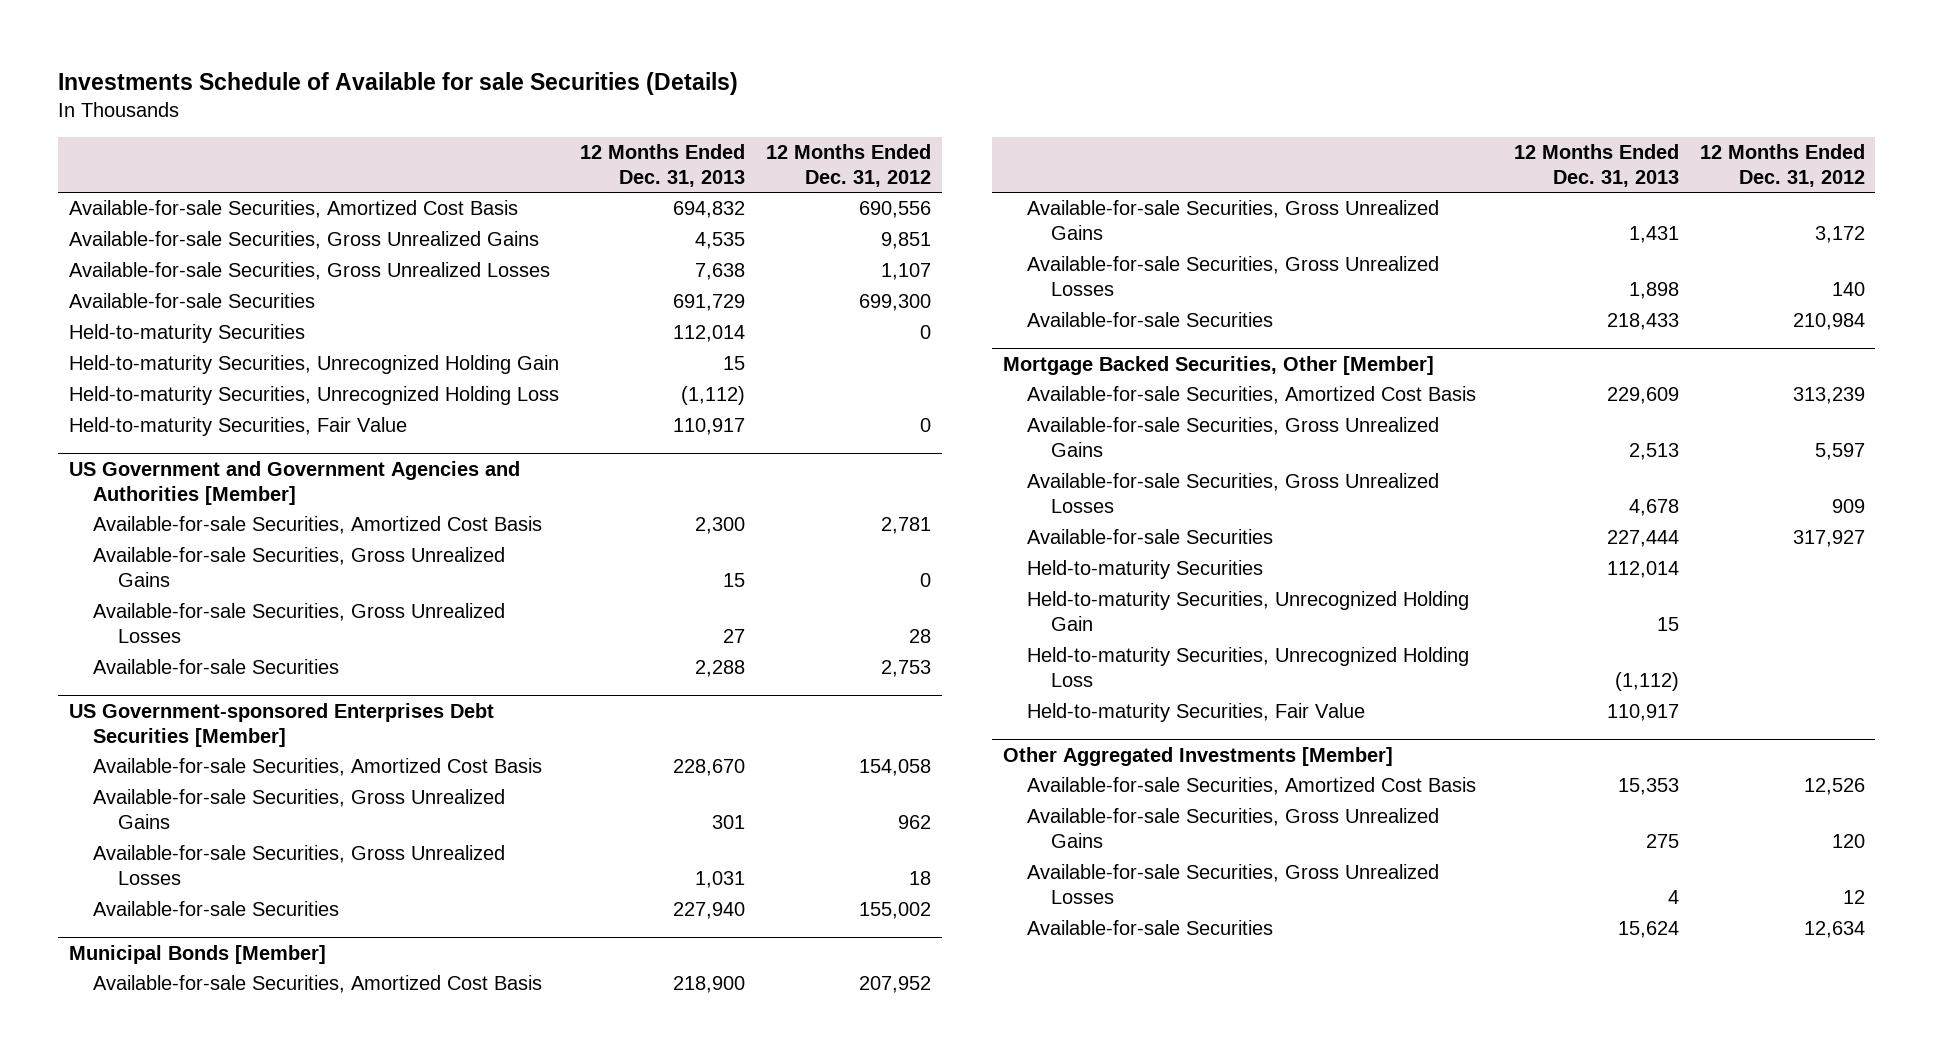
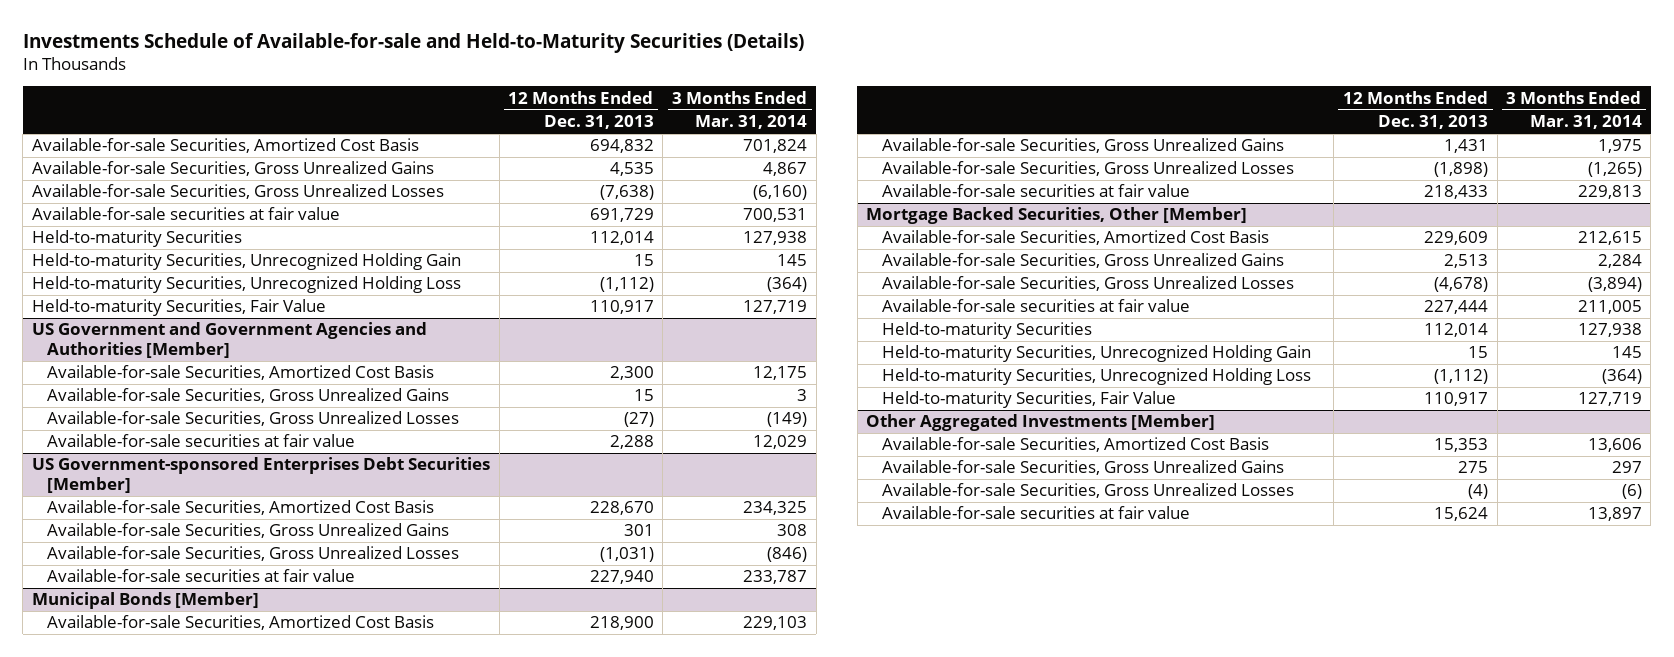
- Investments Schedule of Available for sale Securities (Details)
+ Investments Schedule of Available-for-sale and Held-to-Maturity Securities (Details)
- | 12 Months Ended Dec. 31, 2013 | 12 Months Ended Dec. 31, 2012
+ | 12 Months Ended Dec. 31, 2013 | 3 Months Ended Mar. 31, 2014
- Available-for-sale Securities, Gross Unrealized Losses | 7,638 | 1,107
- Available-for-sale Securities | 691,729 | 699,300
+ Available-for-sale Securities, Gross Unrealized Losses | (7,638) | (6,160)
+ Available-for-sale securities at fair value | 691,729 | 700,531
@ US Government and Government Agencies and Authorities [Member]
- Available-for-sale Securities, Gross Unrealized Losses | 27 | 28
- Available-for-sale Securities | 2,288 | 2,753
+ Available-for-sale Securities, Gross Unrealized Losses | (27) | (149)
+ Available-for-sale securities at fair value | 2,288 | 12,029
@ US Government-sponsored Enterprises Debt Securities [Member]
- Available-for-sale Securities, Gross Unrealized Losses | 1,031 | 18
- Available-for-sale Securities | 227,940 | 155,002
+ Available-for-sale Securities, Gross Unrealized Losses | (1,031) | (846)
+ Available-for-sale securities at fair value | 227,940 | 233,787
@ Municipal Bonds [Member]
- Available-for-sale Securities, Gross Unrealized Losses | 1,898 | 140
- Available-for-sale Securities | 218,433 | 210,984
+ Available-for-sale Securities, Gross Unrealized Losses | (1,898) | (1,265)
+ Available-for-sale securities at fair value | 218,433 | 229,813
@ Mortgage Backed Securities, Other [Member]
- Available-for-sale Securities, Gross Unrealized Losses | 4,678 | 909
- Available-for-sale Securities | 227,444 | 317,927
+ Available-for-sale Securities, Gross Unrealized Losses | (4,678) | (3,894)
+ Available-for-sale securities at fair value | 227,444 | 211,005
@ Other Aggregated Investments [Member]
- Available-for-sale Securities, Gross Unrealized Losses | 4 | 12
- Available-for-sale Securities | 15,624 | 12,634
+ Available-for-sale Securities, Gross Unrealized Losses | (4) | (6)
+ Available-for-sale securities at fair value | 15,624 | 13,897

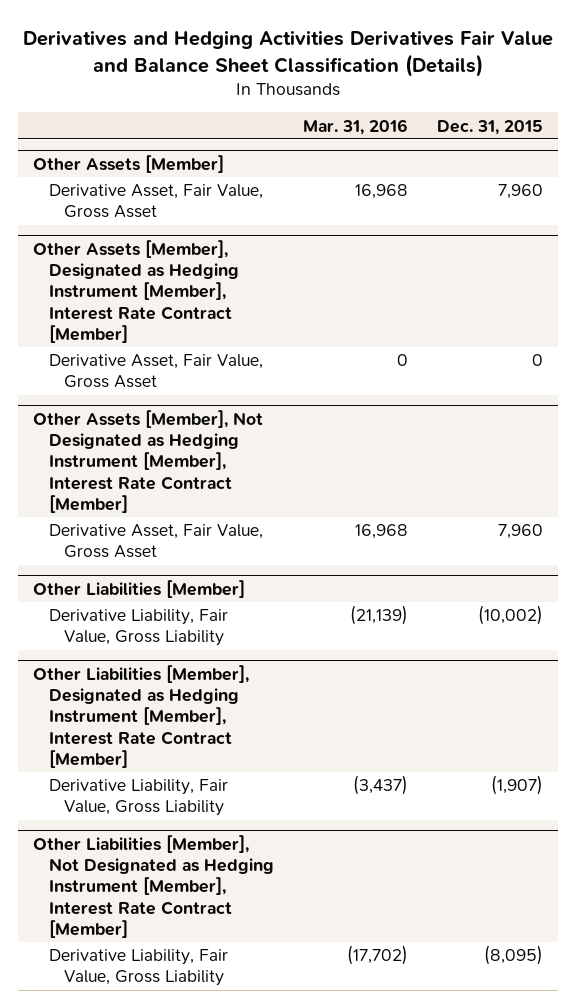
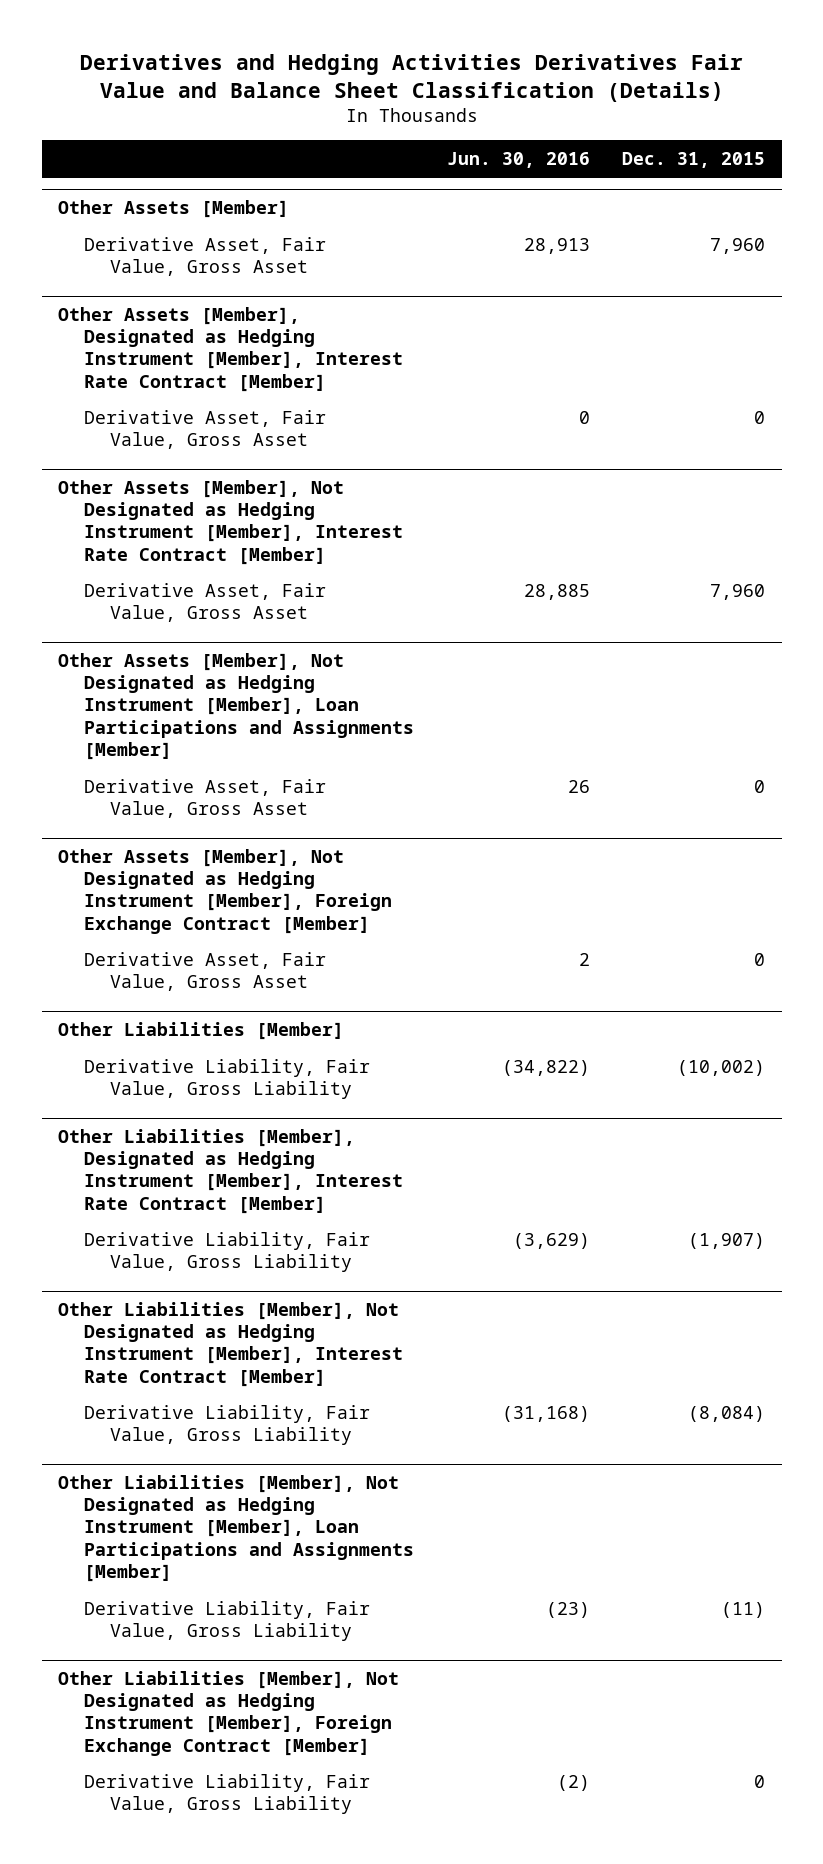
- | Mar. 31, 2016 | Dec. 31, 2015
+ | Jun. 30, 2016 | Dec. 31, 2015
+ Other Assets [Member], Not Designated as Hedging Instrument [Member], Loan Participations and Assignments [Member]
+ Derivative Asset, Fair Value, Gross Asset | 26 | 0
+ Other Assets [Member], Not Designated as Hedging Instrument [Member], Foreign Exchange Contract [Member]
+ Derivative Asset, Fair Value, Gross Asset | 2 | 0
@ Other Liabilities [Member], Not Designated as Hedging Instrument [Member], Interest Rate Contract [Member]
- Derivative Liability, Fair Value, Gross Liability | (17,702) | (8,095)
+ Derivative Liability, Fair Value, Gross Liability | (31,168) | (8,084)
+ Other Liabilities [Member], Not Designated as Hedging Instrument [Member], Loan Participations and Assignments [Member]
+ Derivative Liability, Fair Value, Gross Liability | (23) | (11)
+ Other Liabilities [Member], Not Designated as Hedging Instrument [Member], Foreign Exchange Contract [Member]
+ Derivative Liability, Fair Value, Gross Liability | (2) | 0

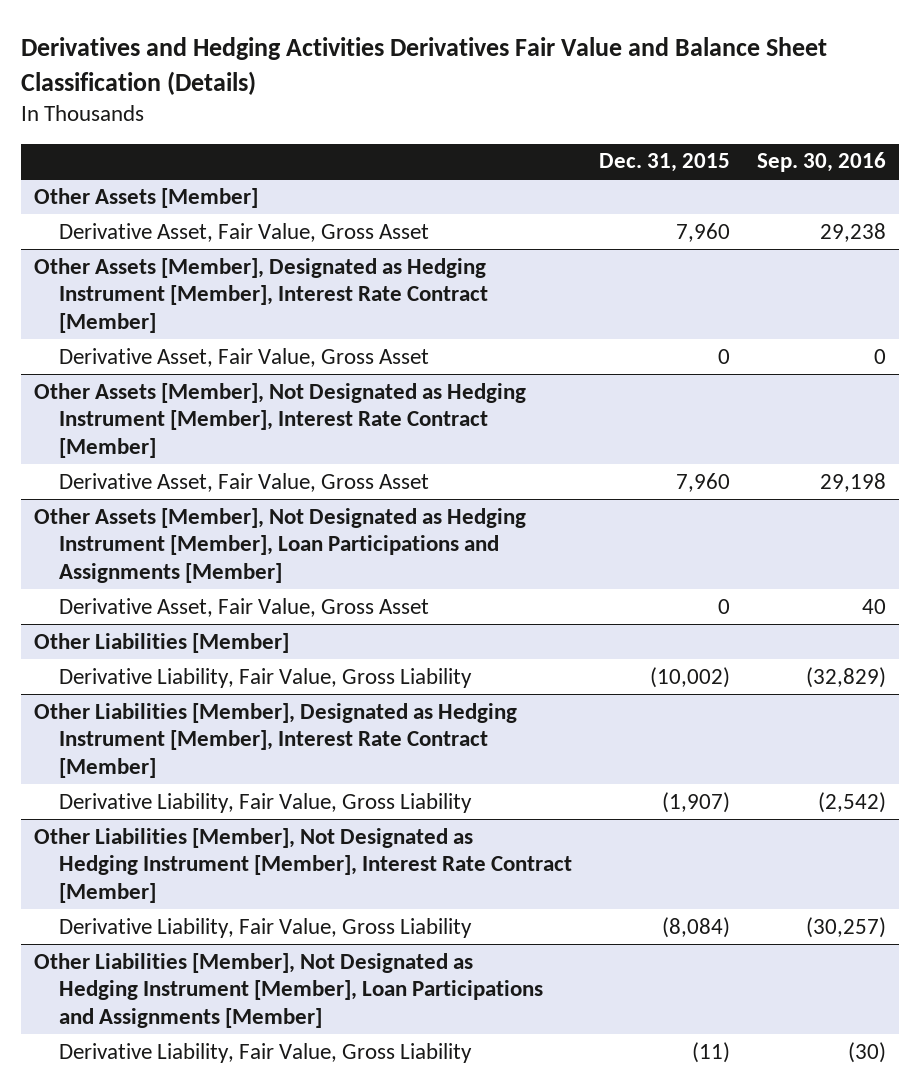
- | Jun. 30, 2016 | Dec. 31, 2015
+ | Dec. 31, 2015 | Sep. 30, 2016
- Other Assets [Member], Not Designated as Hedging Instrument [Member], Foreign Exchange Contract [Member]
- Derivative Asset, Fair Value, Gross Asset | 2 | 0
- Other Liabilities [Member], Not Designated as Hedging Instrument [Member], Foreign Exchange Contract [Member]
- Derivative Liability, Fair Value, Gross Liability | (2) | 0

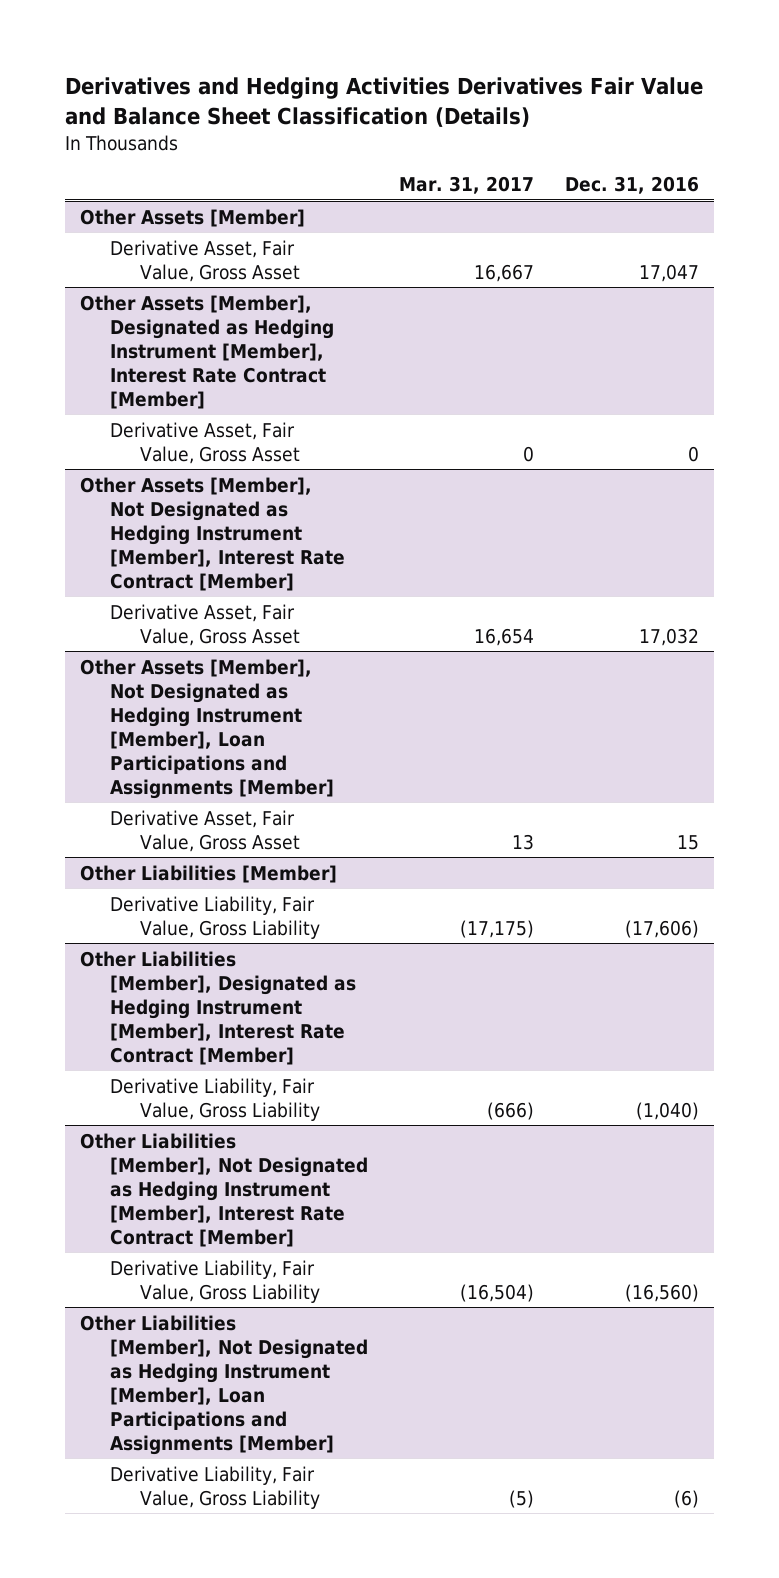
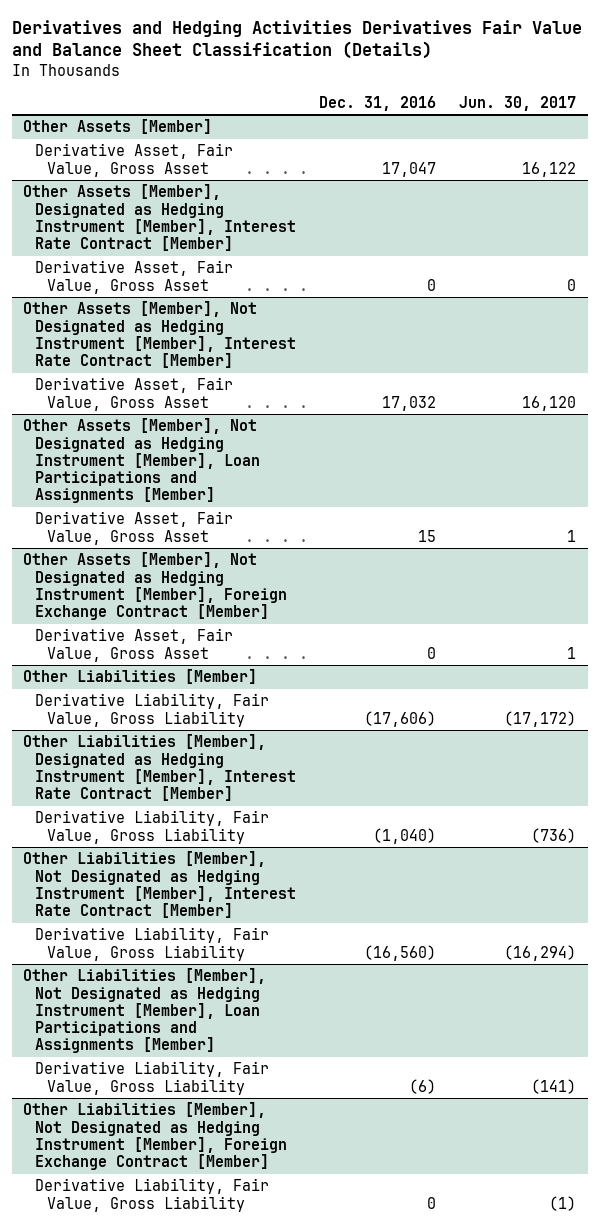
- | Mar. 31, 2017 | Dec. 31, 2016
+ | Dec. 31, 2016 | Jun. 30, 2017
+ Other Assets [Member], Not Designated as Hedging Instrument [Member], Foreign Exchange Contract [Member]
+ Derivative Asset, Fair Value, Gross Asset | 0 | 1
+ Other Liabilities [Member], Not Designated as Hedging Instrument [Member], Foreign Exchange Contract [Member]
+ Derivative Liability, Fair Value, Gross Liability | 0 | (1)

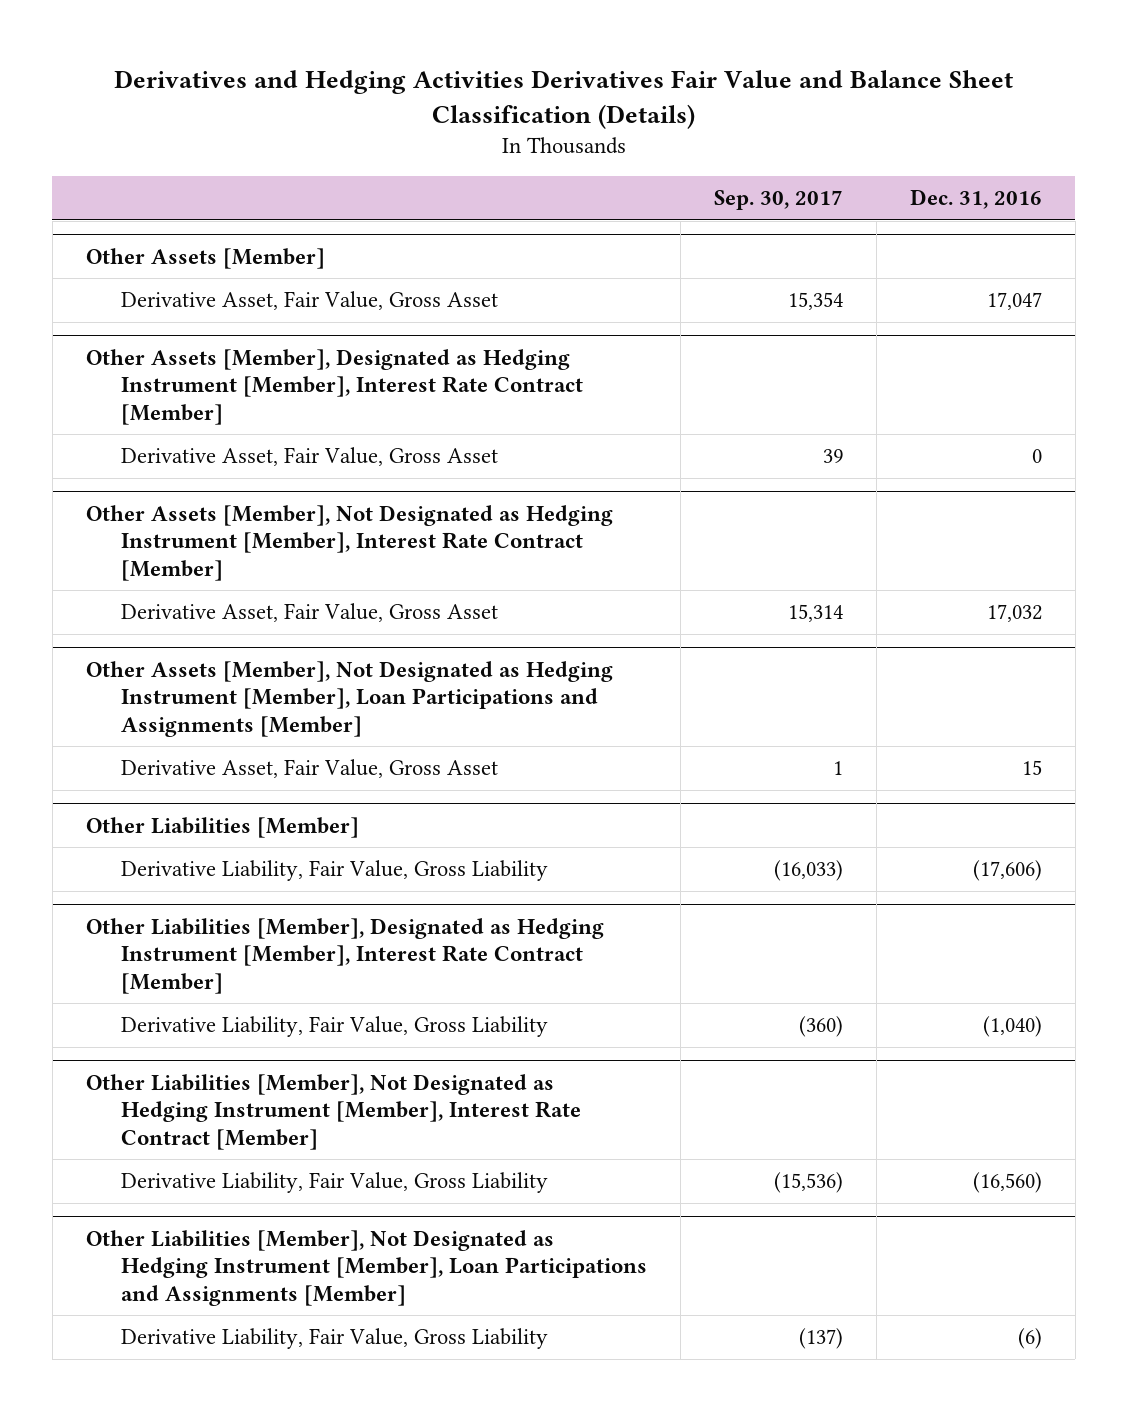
- | Dec. 31, 2016 | Jun. 30, 2017
+ | Sep. 30, 2017 | Dec. 31, 2016
- Other Assets [Member], Not Designated as Hedging Instrument [Member], Foreign Exchange Contract [Member]
- Derivative Asset, Fair Value, Gross Asset | 0 | 1
- Other Liabilities [Member], Not Designated as Hedging Instrument [Member], Foreign Exchange Contract [Member]
- Derivative Liability, Fair Value, Gross Liability | 0 | (1)

